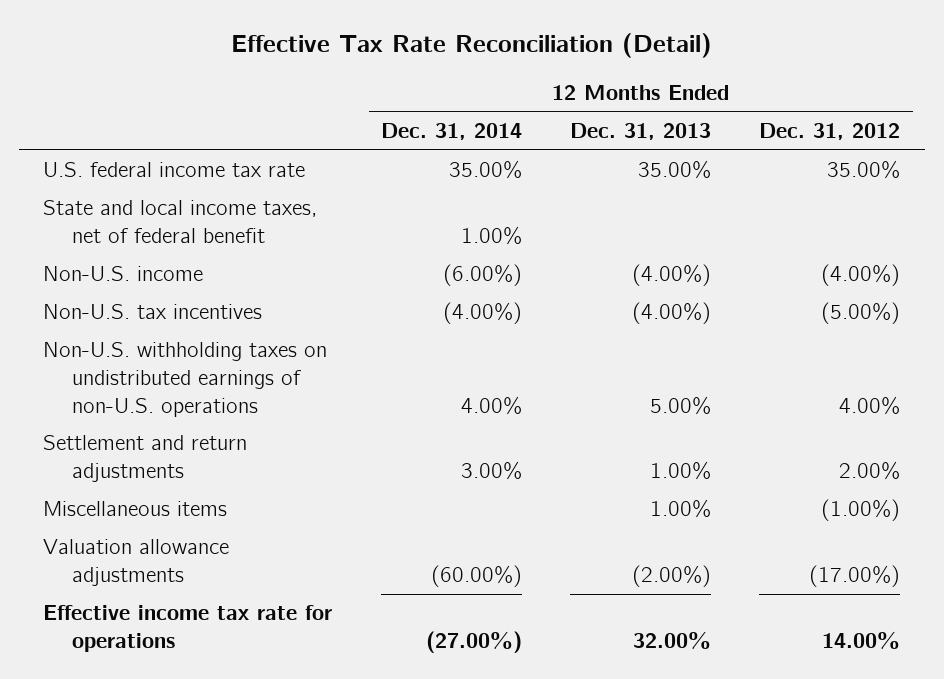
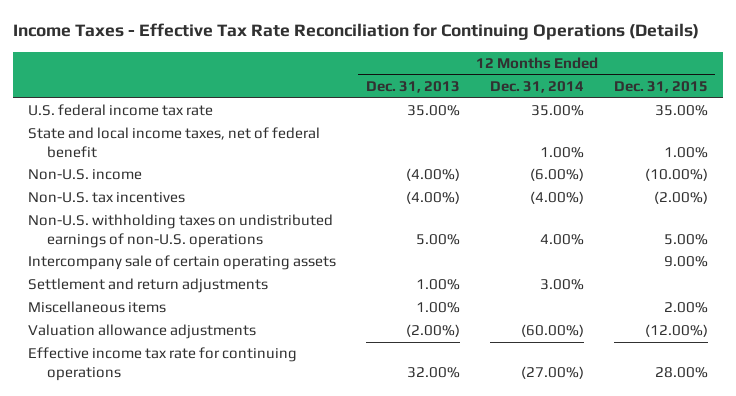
- Effective Tax Rate Reconciliation (Detail)
+ Income Taxes - Effective Tax Rate Reconciliation for Continuing Operations (Details)
- | 12 Months Ended Dec. 31, 2014 | 12 Months Ended Dec. 31, 2013 | 12 Months Ended Dec. 31, 2012
+ | 12 Months Ended Dec. 31, 2013 | 12 Months Ended Dec. 31, 2014 | 12 Months Ended Dec. 31, 2015
+ Intercompany sale of certain operating assets | | | 9.00%
- Effective income tax rate for operations | (27.00%) | 32.00% | 14.00%
+ Effective income tax rate for continuing operations | 32.00% | (27.00%) | 28.00%

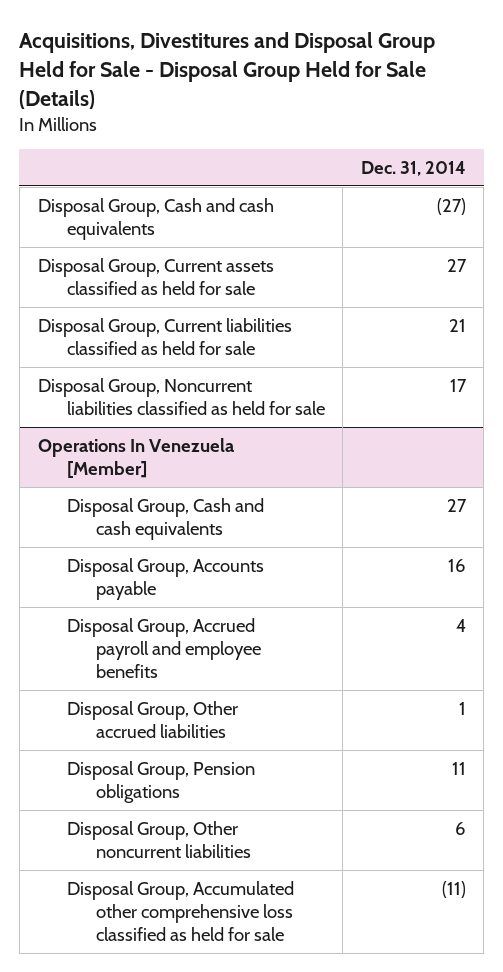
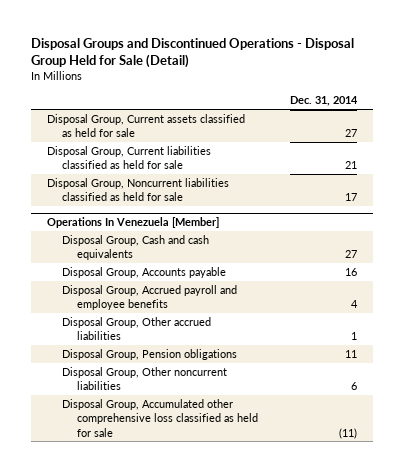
- Acquisitions, Divestitures and Disposal Group Held for Sale - Disposal Group Held for Sale (Details)
+ Disposal Groups and Discontinued Operations - Disposal Group Held for Sale (Detail)
- Disposal Group, Cash and cash equivalents | (27)

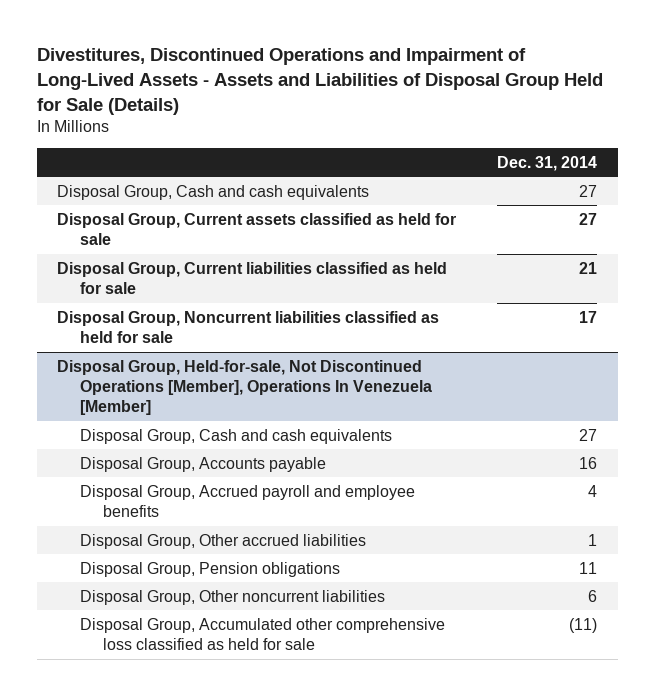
- Disposal Groups and Discontinued Operations - Disposal Group Held for Sale (Detail)
+ Divestitures, Discontinued Operations and Impairment of Long-Lived Assets - Assets and Liabilities of Disposal Group Held for Sale (Details)
+ Disposal Group, Cash and cash equivalents | 27
- Operations In Venezuela [Member]
+ Disposal Group, Held-for-sale, Not Discontinued Operations [Member], Operations In Venezuela [Member]

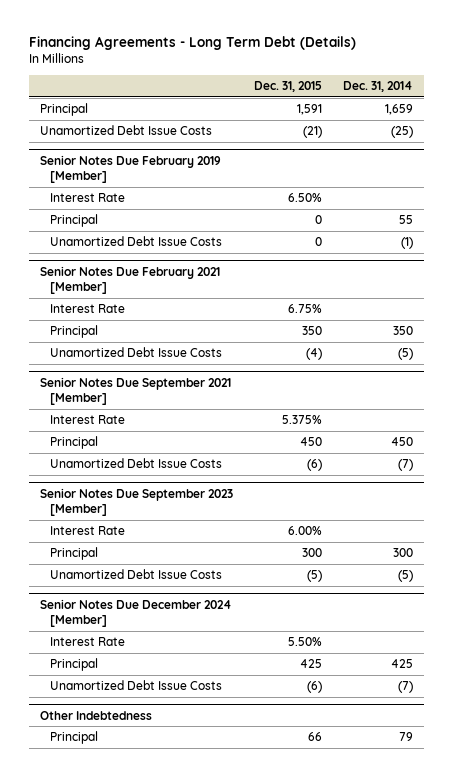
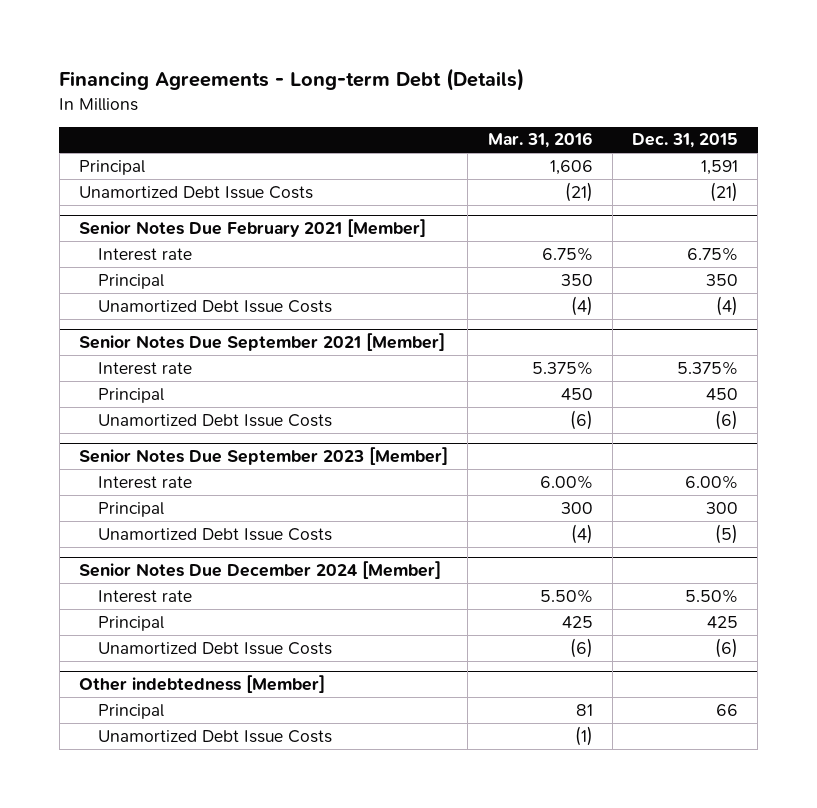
- Financing Agreements - Long Term Debt (Details)
+ Financing Agreements - Long-term Debt (Details)
- | Dec. 31, 2015 | Dec. 31, 2014
+ | Mar. 31, 2016 | Dec. 31, 2015
- Senior Notes Due February 2019 [Member]
- Interest Rate | 6.50% |
- Principal | 0 | 55
- Unamortized Debt Issue Costs | 0 | (1)
@ Senior Notes Due February 2021 [Member]
- Interest Rate | 6.75% |
+ Interest rate | 6.75% | 6.75%
@ Senior Notes Due September 2021 [Member]
- Interest Rate | 5.375% |
+ Interest rate | 5.375% | 5.375%
@ Senior Notes Due September 2023 [Member]
- Interest Rate | 6.00% |
+ Interest rate | 6.00% | 6.00%
@ Senior Notes Due December 2024 [Member]
- Interest Rate | 5.50% |
+ Interest rate | 5.50% | 5.50%
- Other Indebtedness
+ Other indebtedness [Member]
+ Unamortized Debt Issue Costs | (1) |

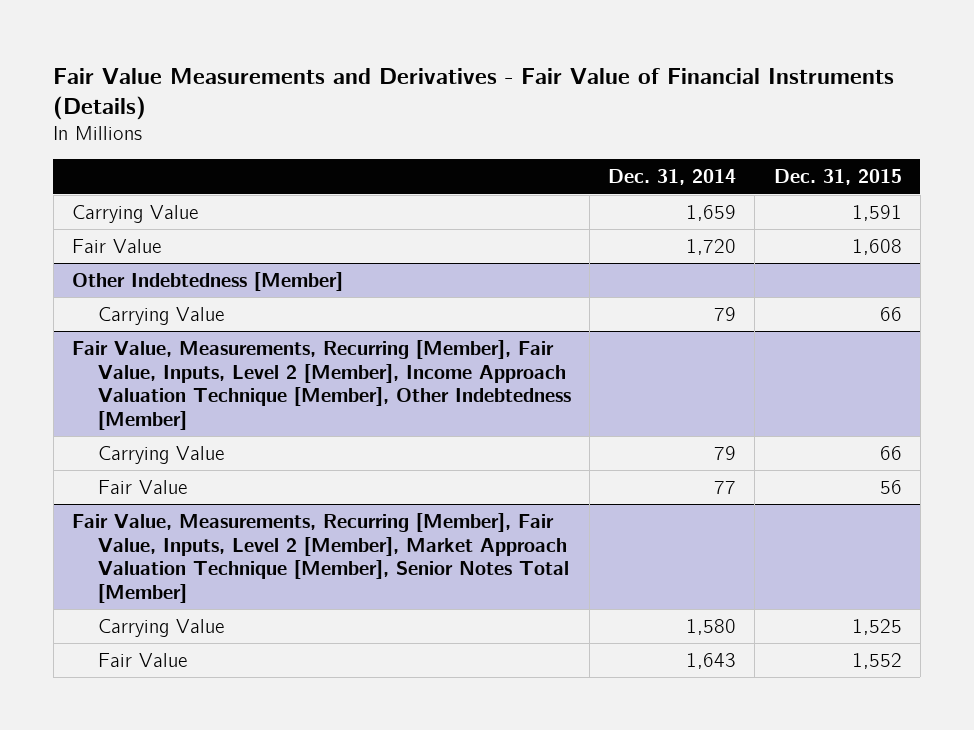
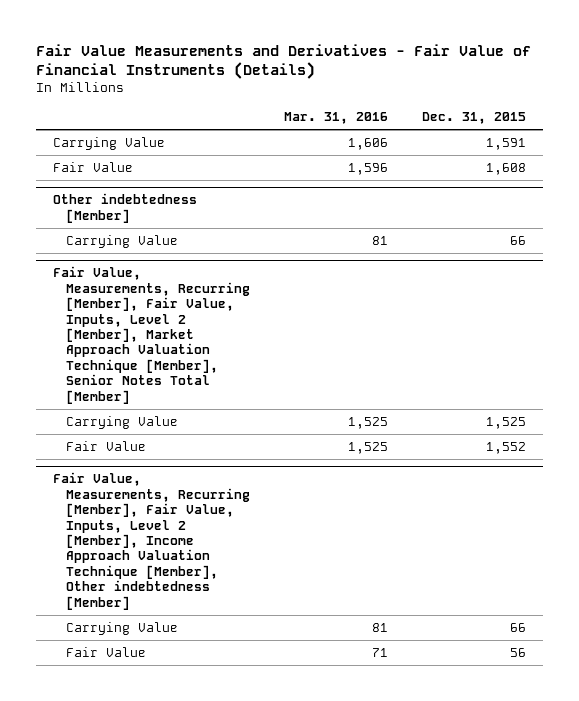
- | Dec. 31, 2014 | Dec. 31, 2015
+ | Mar. 31, 2016 | Dec. 31, 2015
- Other Indebtedness [Member]
- Carrying Value | 79 | 66
- Fair Value, Measurements, Recurring [Member], Fair Value, Inputs, Level 2 [Member], Income Approach Valuation Technique [Member], Other Indebtedness [Member]
+ Other indebtedness [Member]
- Fair Value | 77 | 56
+ Fair Value, Measurements, Recurring [Member], Fair Value, Inputs, Level 2 [Member], Income Approach Valuation Technique [Member], Other indebtedness [Member]
+ Carrying Value | 81 | 66
+ Fair Value | 71 | 56

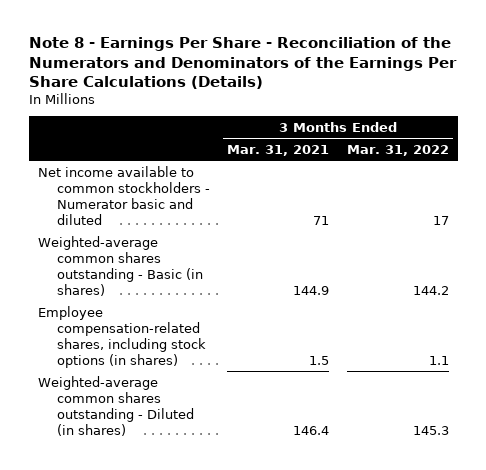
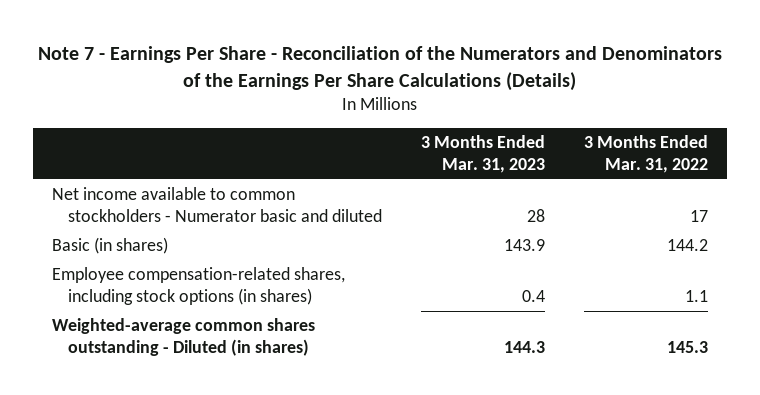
- Note 8 - Earnings Per Share - Reconciliation of the Numerators and Denominators of the Earnings Per Share Calculations (Details)
+ Note 7 - Earnings Per Share - Reconciliation of the Numerators and Denominators of the Earnings Per Share Calculations (Details)
- | 3 Months Ended Mar. 31, 2021 | 3 Months Ended Mar. 31, 2022
+ | 3 Months Ended Mar. 31, 2023 | 3 Months Ended Mar. 31, 2022
- Weighted-average common shares outstanding - Basic (in shares) | 144.9 | 144.2
+ Basic (in shares) | 143.9 | 144.2

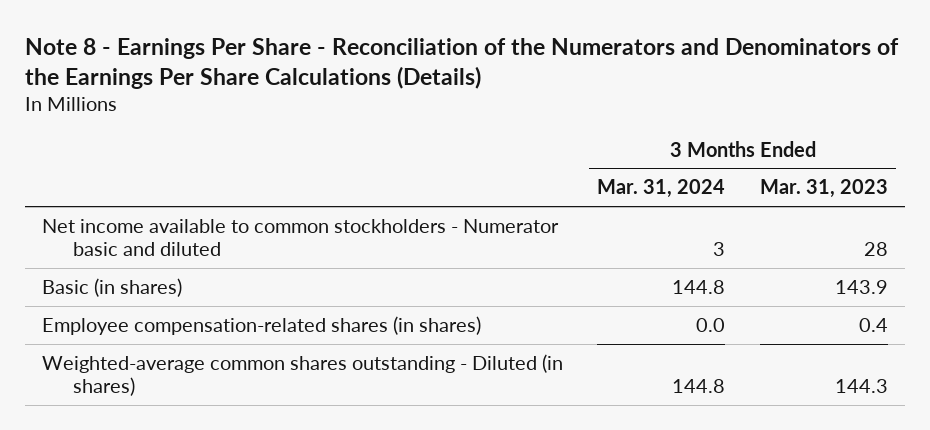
- Note 7 - Earnings Per Share - Reconciliation of the Numerators and Denominators of the Earnings Per Share Calculations (Details)
+ Note 8 - Earnings Per Share - Reconciliation of the Numerators and Denominators of the Earnings Per Share Calculations (Details)
- | 3 Months Ended Mar. 31, 2023 | 3 Months Ended Mar. 31, 2022
+ | 3 Months Ended Mar. 31, 2024 | 3 Months Ended Mar. 31, 2023
- Employee compensation-related shares, including stock options (in shares) | 0.4 | 1.1
+ Employee compensation-related shares (in shares) | 0.0 | 0.4

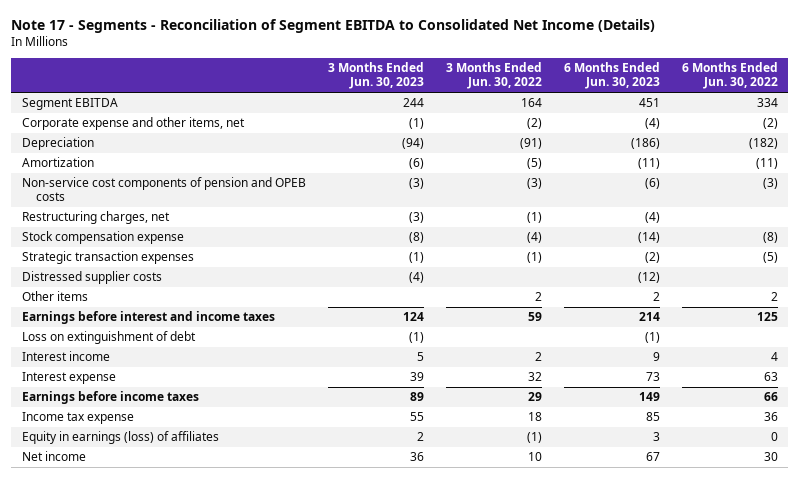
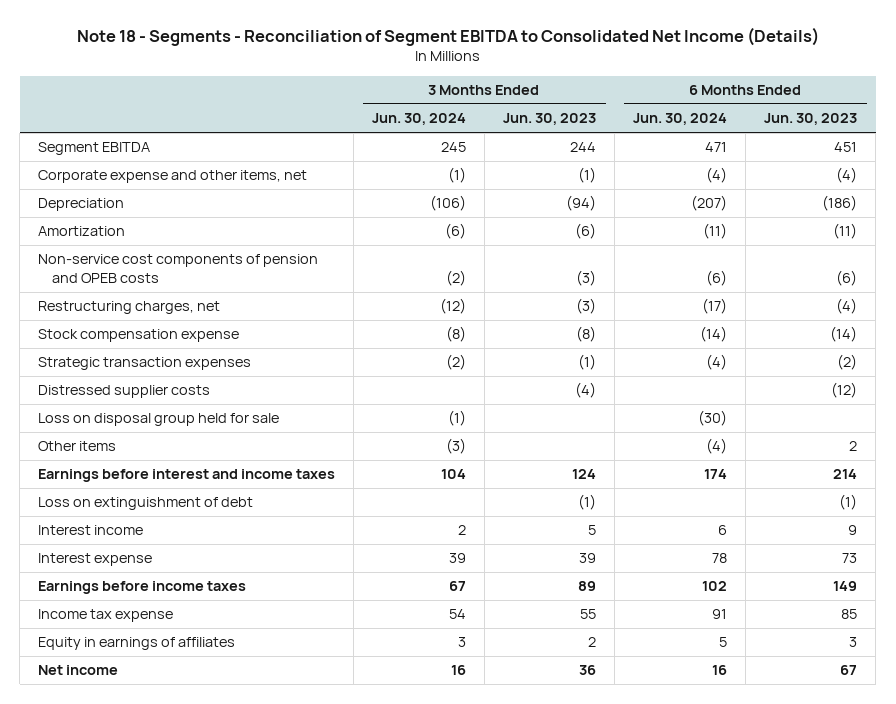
- Note 17 - Segments - Reconciliation of Segment EBITDA to Consolidated Net Income (Details)
+ Note 18 - Segments - Reconciliation of Segment EBITDA to Consolidated Net Income (Details)
- | 3 Months Ended Jun. 30, 2023 | 3 Months Ended Jun. 30, 2022 | 6 Months Ended Jun. 30, 2023 | 6 Months Ended Jun. 30, 2022
+ | 3 Months Ended Jun. 30, 2024 | 3 Months Ended Jun. 30, 2023 | 6 Months Ended Jun. 30, 2024 | 6 Months Ended Jun. 30, 2023
+ Loss on disposal group held for sale | (1) | | (30) |
- Equity in earnings (loss) of affiliates | 2 | (1) | 3 | 0
+ Equity in earnings of affiliates | 3 | 2 | 5 | 3

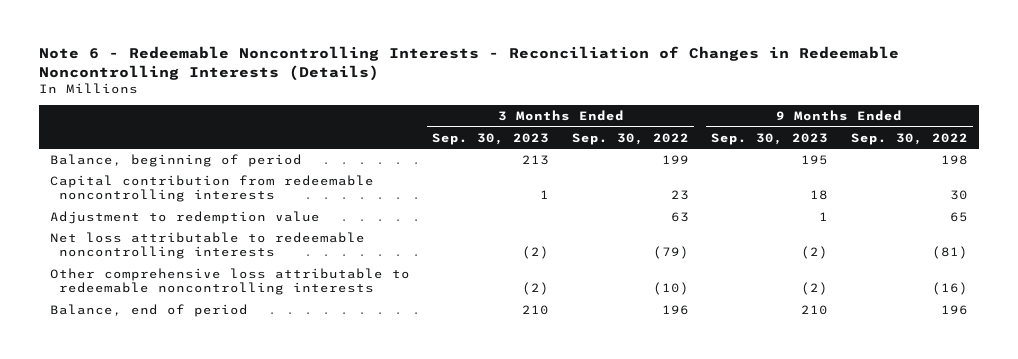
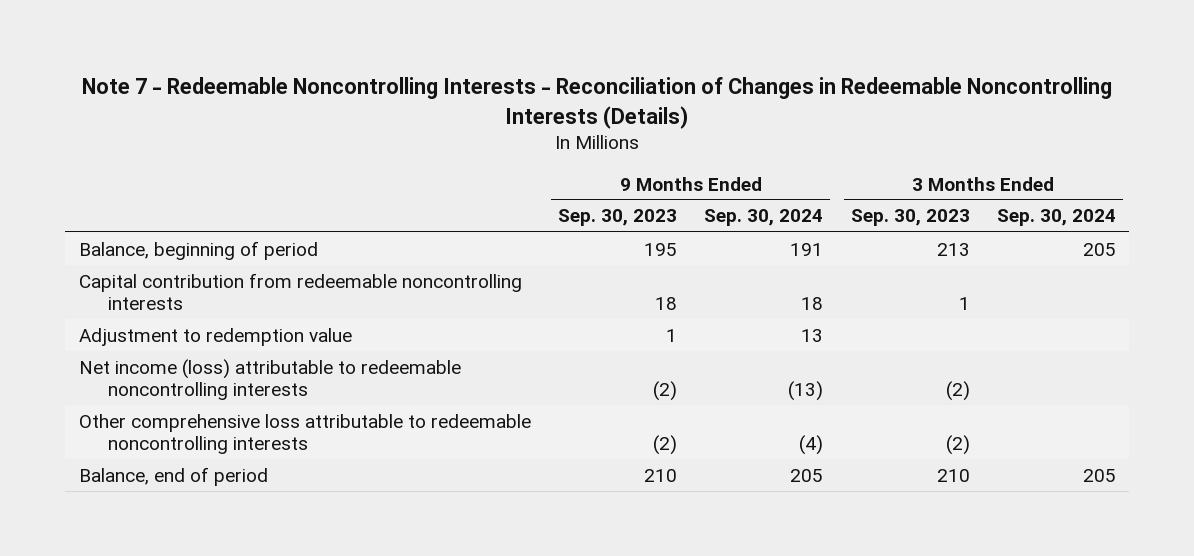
- Note 6 - Redeemable Noncontrolling Interests - Reconciliation of Changes in Redeemable Noncontrolling Interests (Details)
+ Note 7 - Redeemable Noncontrolling Interests - Reconciliation of Changes in Redeemable Noncontrolling Interests (Details)
- | 3 Months Ended Sep. 30, 2023 | 3 Months Ended Sep. 30, 2022 | 9 Months Ended Sep. 30, 2023 | 9 Months Ended Sep. 30, 2022
+ | 9 Months Ended Sep. 30, 2023 | 9 Months Ended Sep. 30, 2024 | 3 Months Ended Sep. 30, 2023 | 3 Months Ended Sep. 30, 2024
- Net loss attributable to redeemable noncontrolling interests | (2) | (79) | (2) | (81)
+ Net income (loss) attributable to redeemable noncontrolling interests | (2) | (13) | (2) |

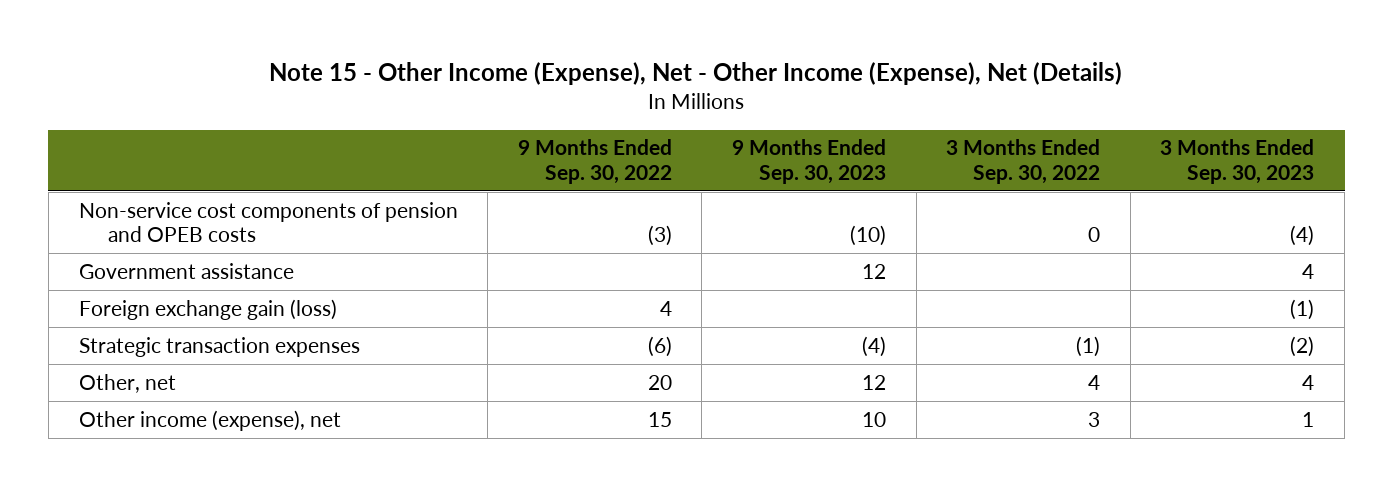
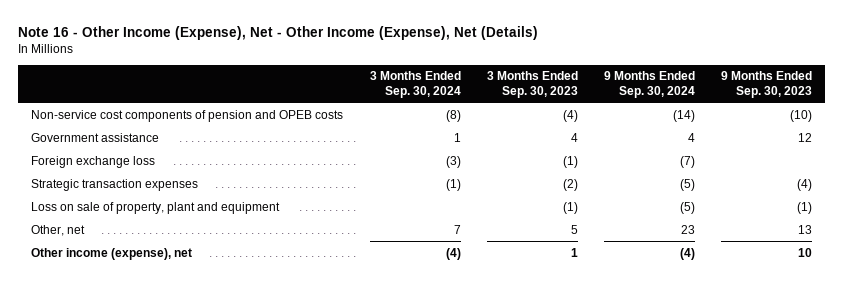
- Note 15 - Other Income (Expense), Net - Other Income (Expense), Net (Details)
+ Note 16 - Other Income (Expense), Net - Other Income (Expense), Net (Details)
- | 9 Months Ended Sep. 30, 2022 | 9 Months Ended Sep. 30, 2023 | 3 Months Ended Sep. 30, 2022 | 3 Months Ended Sep. 30, 2023
+ | 3 Months Ended Sep. 30, 2024 | 3 Months Ended Sep. 30, 2023 | 9 Months Ended Sep. 30, 2024 | 9 Months Ended Sep. 30, 2023
- Foreign exchange gain (loss) | 4 | | | (1)
+ Foreign exchange loss | (3) | (1) | (7) |
- Other, net | 20 | 12 | 4 | 4
+ Loss on sale of property, plant and equipment | | (1) | (5) | (1)
+ Other, net | 7 | 5 | 23 | 13

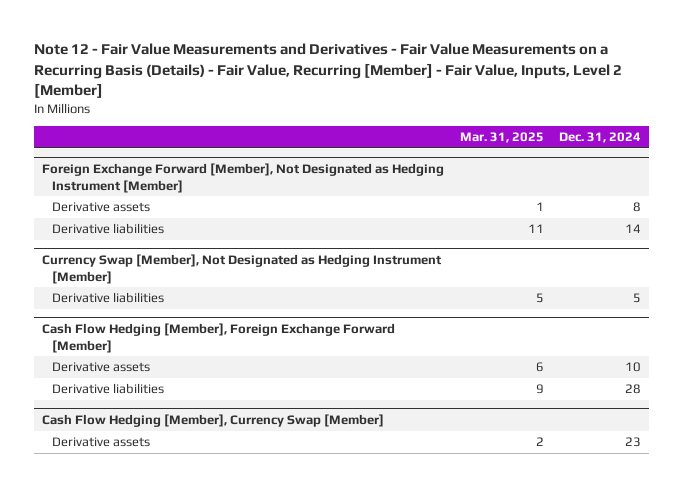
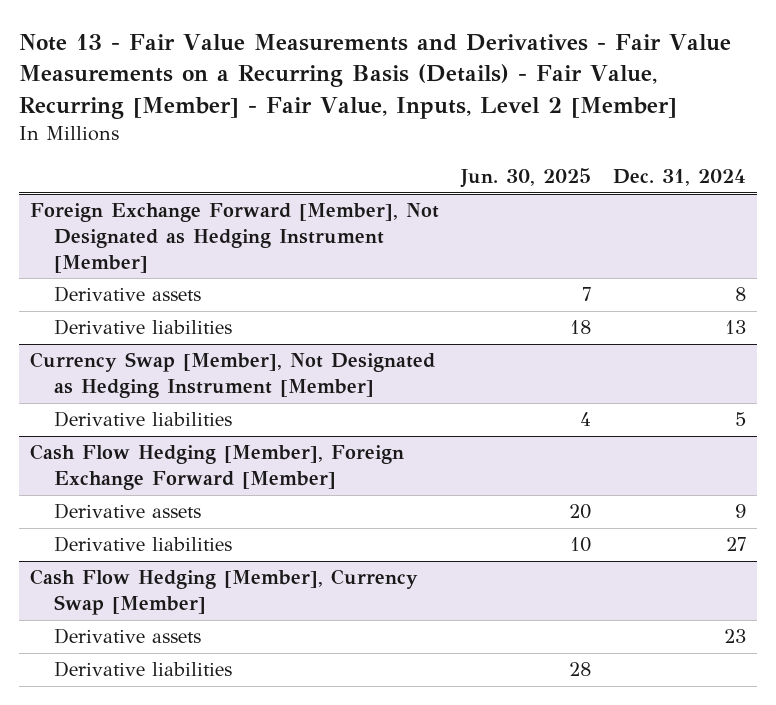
- Note 12 - Fair Value Measurements and Derivatives - Fair Value Measurements on a Recurring Basis (Details) - Fair Value, Recurring [Member] - Fair Value, Inputs, Level 2 [Member]
+ Note 13 - Fair Value Measurements and Derivatives - Fair Value Measurements on a Recurring Basis (Details) - Fair Value, Recurring [Member] - Fair Value, Inputs, Level 2 [Member]
- | Mar. 31, 2025 | Dec. 31, 2024
+ | Jun. 30, 2025 | Dec. 31, 2024
@ Foreign Exchange Forward [Member], Not Designated as Hedging Instrument [Member]
- Derivative liabilities | 11 | 14
+ Derivative liabilities | 18 | 13
@ Cash Flow Hedging [Member], Foreign Exchange Forward [Member]
- Derivative assets | 6 | 10
- Derivative liabilities | 9 | 28
+ Derivative assets | 20 | 9
+ Derivative liabilities | 10 | 27
@ Cash Flow Hedging [Member], Currency Swap [Member]
+ Derivative liabilities | 28 |

